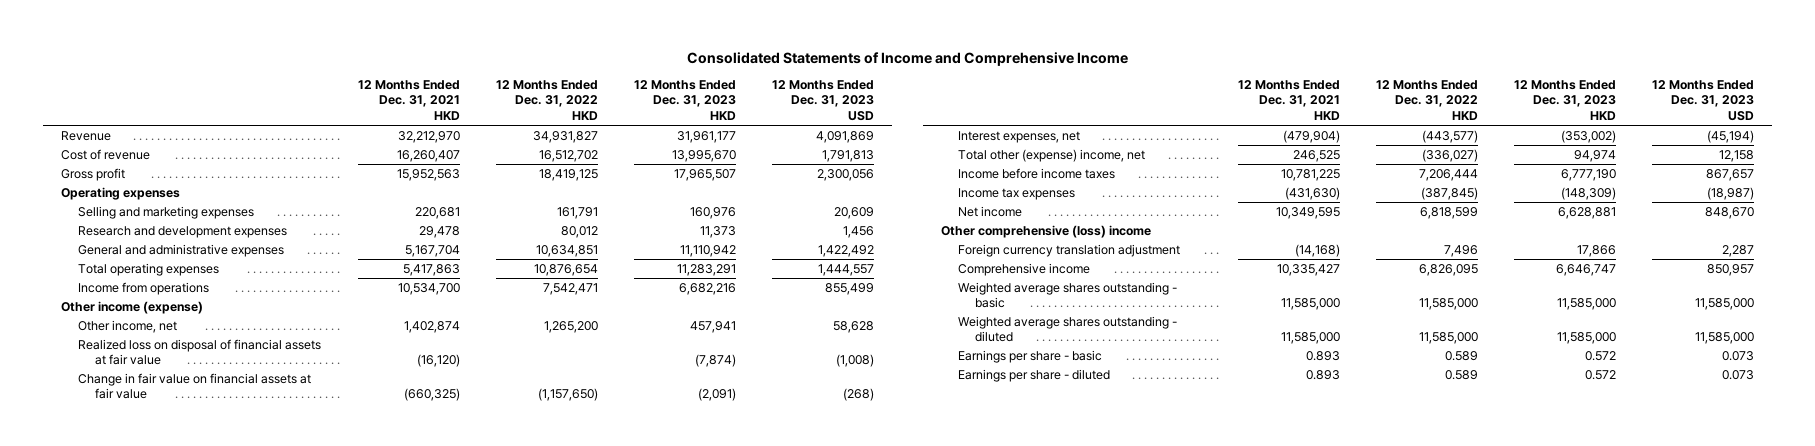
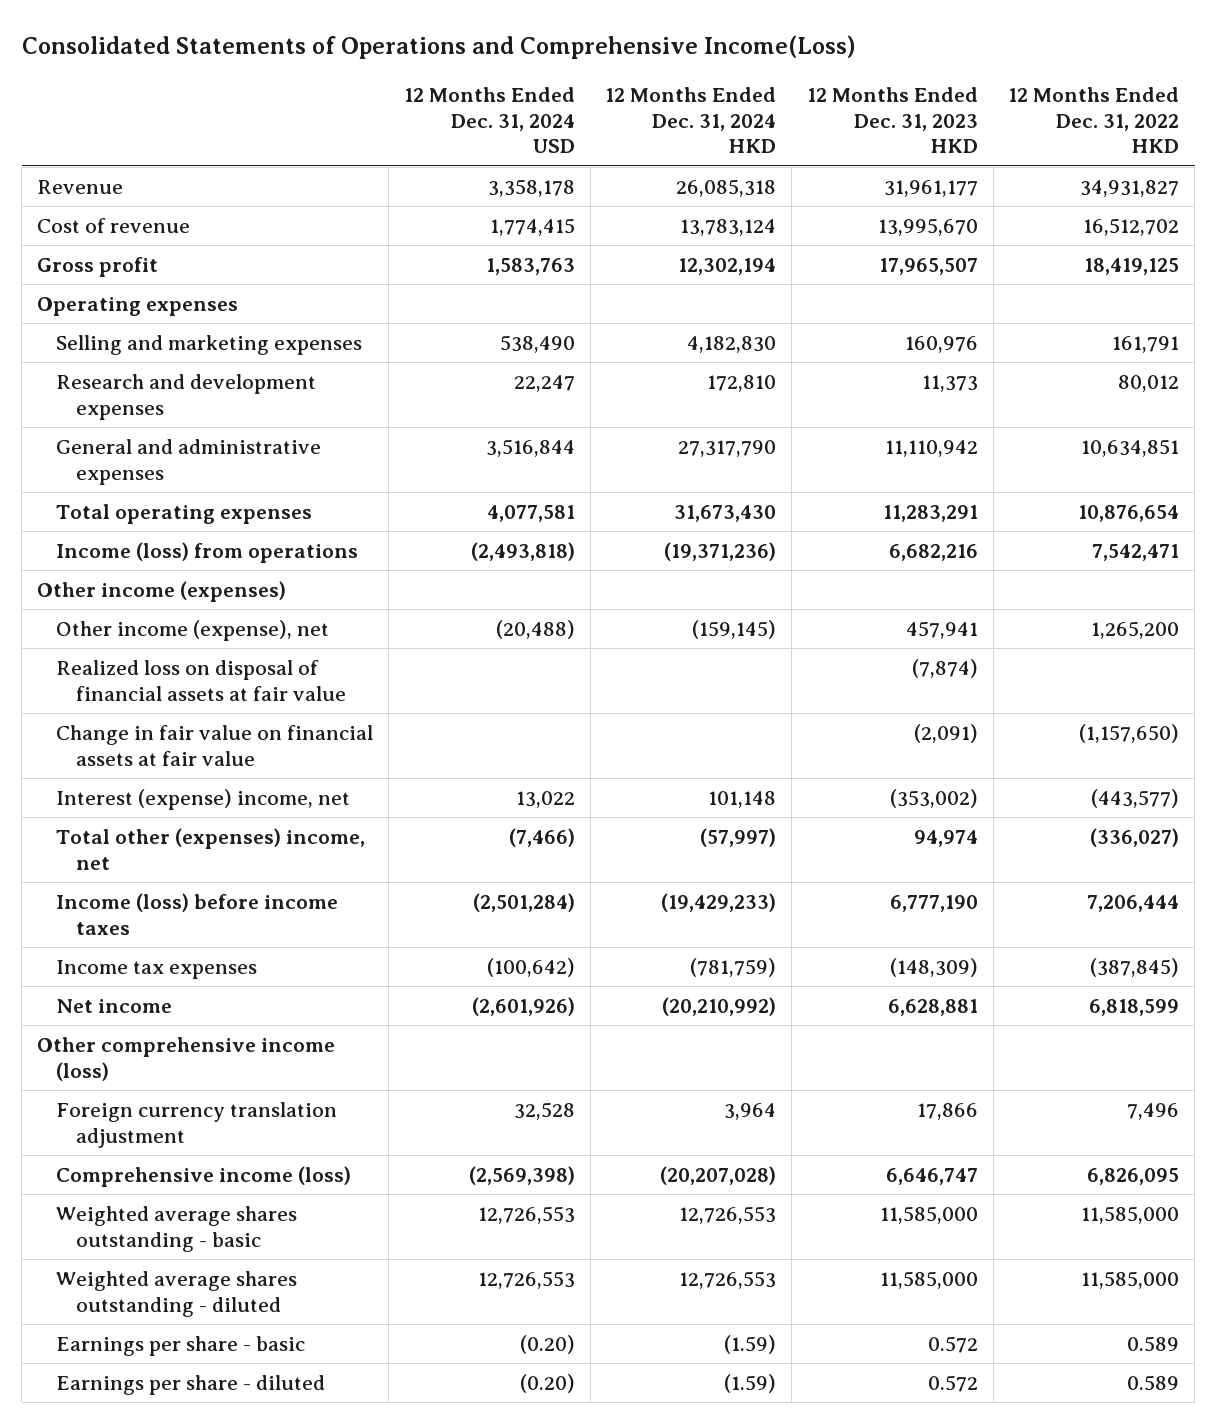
- Consolidated Statements of Income and Comprehensive Income
+ Consolidated Statements of Operations and Comprehensive Income(Loss)
- | 12 Months Ended Dec. 31, 2021 HKD | 12 Months Ended Dec. 31, 2022 HKD | 12 Months Ended Dec. 31, 2023 HKD | 12 Months Ended Dec. 31, 2023 USD
+ | 12 Months Ended Dec. 31, 2024 USD | 12 Months Ended Dec. 31, 2024 HKD | 12 Months Ended Dec. 31, 2023 HKD | 12 Months Ended Dec. 31, 2022 HKD
- Income from operations | 10,534,700 | 7,542,471 | 6,682,216 | 855,499
- Other income (expense)
- Other income, net | 1,402,874 | 1,265,200 | 457,941 | 58,628
+ Income (loss) from operations | (2,493,818) | (19,371,236) | 6,682,216 | 7,542,471
+ Other income (expenses)
+ Other income (expense), net | (20,488) | (159,145) | 457,941 | 1,265,200
- Interest expenses, net | (479,904) | (443,577) | (353,002) | (45,194)
- Total other (expense) income, net | 246,525 | (336,027) | 94,974 | 12,158
- Income before income taxes | 10,781,225 | 7,206,444 | 6,777,190 | 867,657
+ Interest (expense) income, net | 13,022 | 101,148 | (353,002) | (443,577)
+ Total other (expenses) income, net | (7,466) | (57,997) | 94,974 | (336,027)
+ Income (loss) before income taxes | (2,501,284) | (19,429,233) | 6,777,190 | 7,206,444
- Other comprehensive (loss) income
+ Other comprehensive income (loss)
- Comprehensive income | 10,335,427 | 6,826,095 | 6,646,747 | 850,957
+ Comprehensive income (loss) | (2,569,398) | (20,207,028) | 6,646,747 | 6,826,095

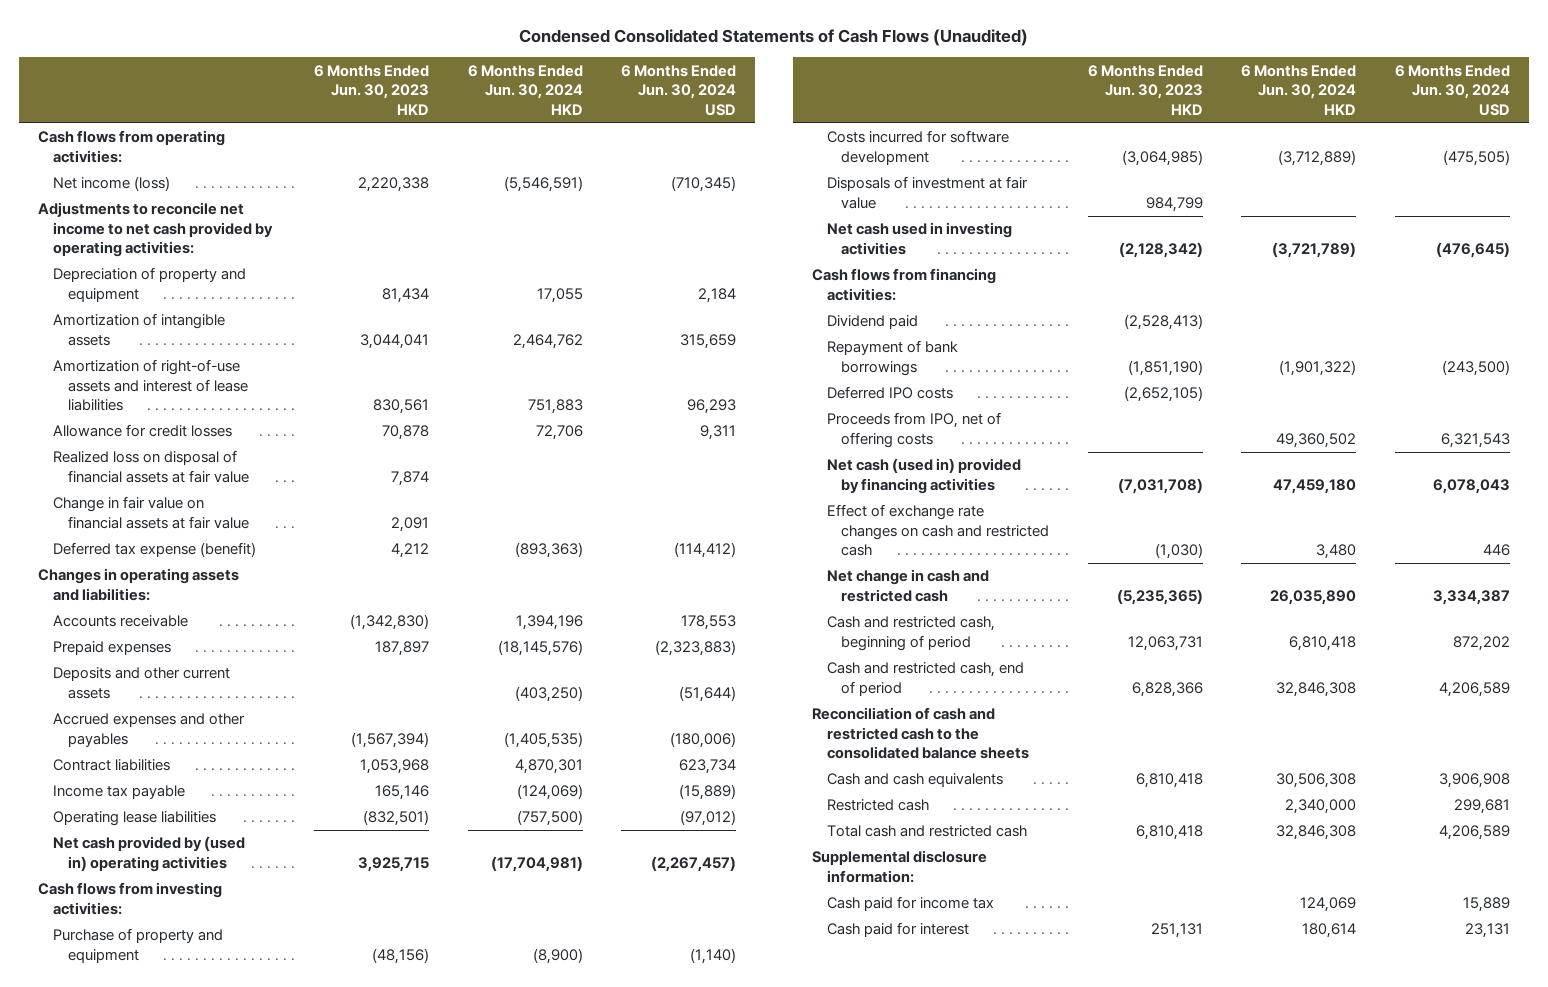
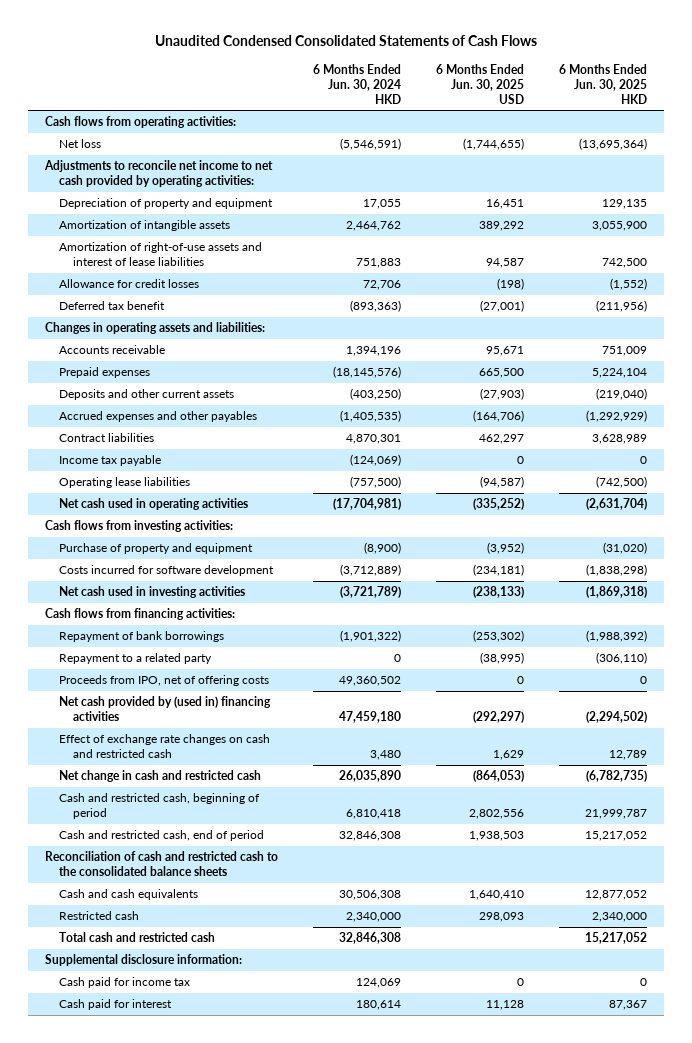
- Condensed Consolidated Statements of Cash Flows (Unaudited)
+ Unaudited Condensed Consolidated Statements of Cash Flows
- | 6 Months Ended Jun. 30, 2023 HKD | 6 Months Ended Jun. 30, 2024 HKD | 6 Months Ended Jun. 30, 2024 USD
+ | 6 Months Ended Jun. 30, 2024 HKD | 6 Months Ended Jun. 30, 2025 USD | 6 Months Ended Jun. 30, 2025 HKD
- Net income (loss) | 2,220,338 | (5,546,591) | (710,345)
+ Net loss | (5,546,591) | (1,744,655) | (13,695,364)
- Realized loss on disposal of financial assets at fair value | 7,874 | |
- Change in fair value on financial assets at fair value | 2,091 | |
- Deferred tax expense (benefit) | 4,212 | (893,363) | (114,412)
+ Deferred tax benefit | (893,363) | (27,001) | (211,956)
- Net cash provided by (used in) operating activities | 3,925,715 | (17,704,981) | (2,267,457)
+ Net cash used in operating activities | (17,704,981) | (335,252) | (2,631,704)
- Disposals of investment at fair value | 984,799 | |
- Dividend paid | (2,528,413) | |
- Deferred IPO costs | (2,652,105) | |
+ Repayment to a related party | 0 | (38,995) | (306,110)
- Net cash (used in) provided by financing activities | (7,031,708) | 47,459,180 | 6,078,043
+ Net cash provided by (used in) financing activities | 47,459,180 | (292,297) | (2,294,502)

